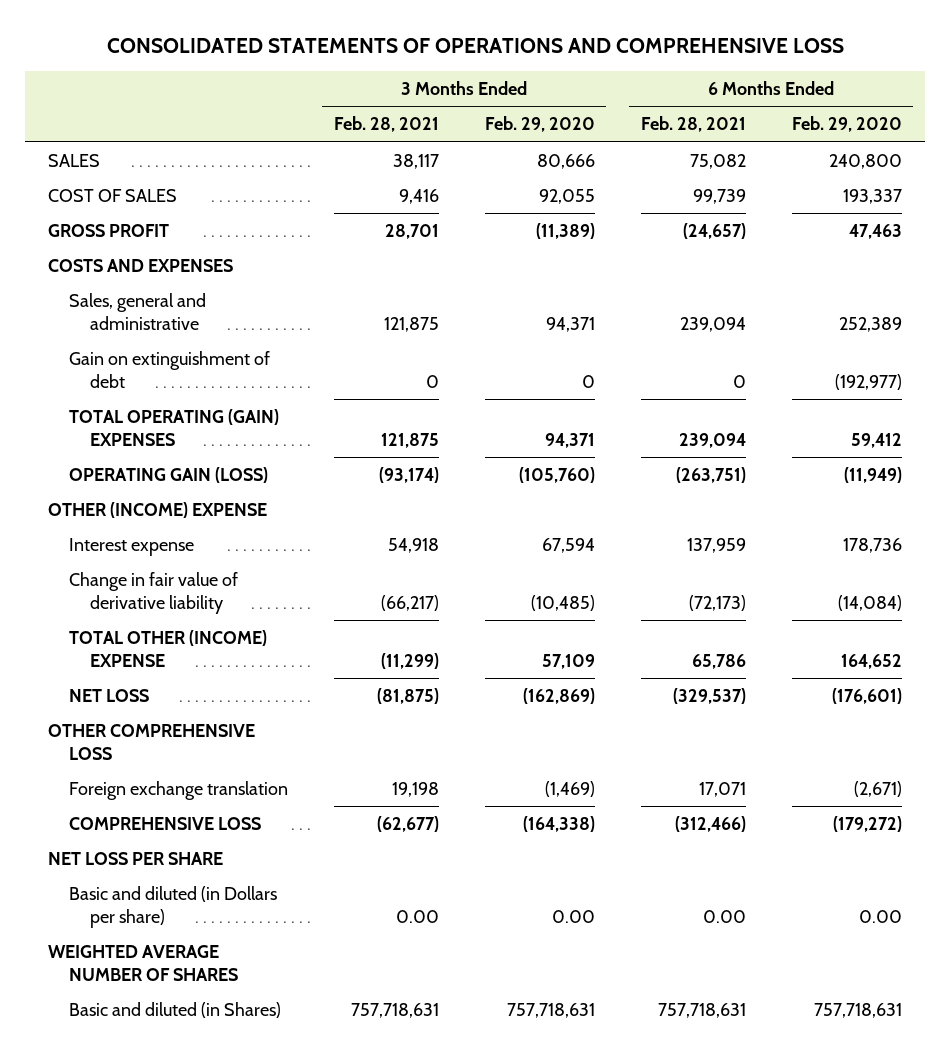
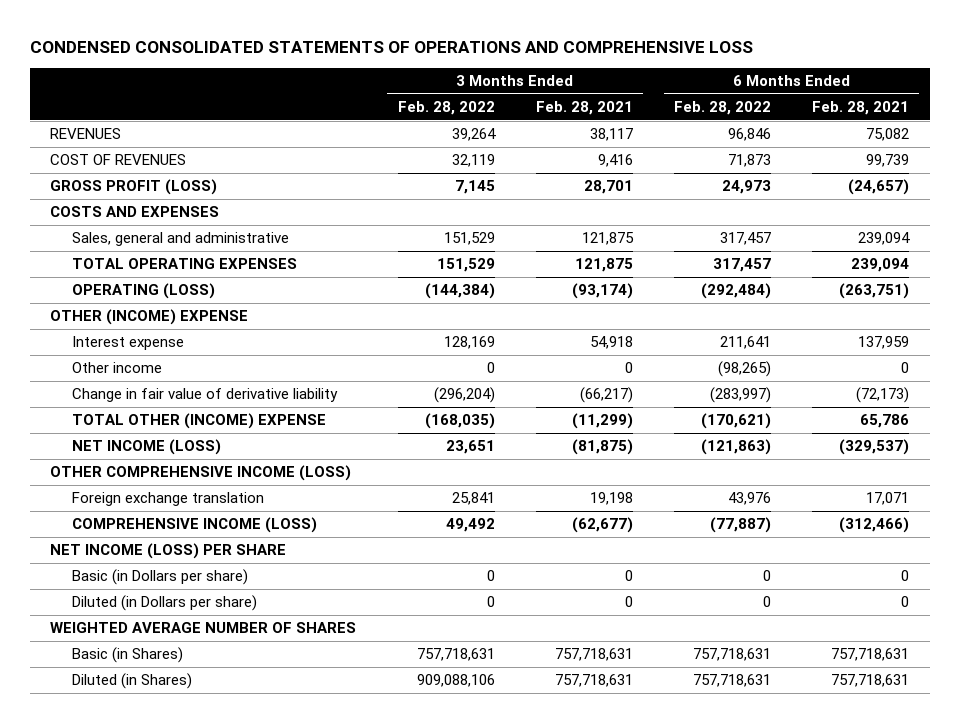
- CONSOLIDATED STATEMENTS OF OPERATIONS AND COMPREHENSIVE LOSS
+ CONDENSED CONSOLIDATED STATEMENTS OF OPERATIONS AND COMPREHENSIVE LOSS
- | 3 Months Ended Feb. 28, 2021 | 3 Months Ended Feb. 29, 2020 | 6 Months Ended Feb. 28, 2021 | 6 Months Ended Feb. 29, 2020
+ | 3 Months Ended Feb. 28, 2022 | 3 Months Ended Feb. 28, 2021 | 6 Months Ended Feb. 28, 2022 | 6 Months Ended Feb. 28, 2021
- SALES | 38,117 | 80,666 | 75,082 | 240,800
- COST OF SALES | 9,416 | 92,055 | 99,739 | 193,337
- GROSS PROFIT | 28,701 | (11,389) | (24,657) | 47,463
+ REVENUES | 39,264 | 38,117 | 96,846 | 75,082
+ COST OF REVENUES | 32,119 | 9,416 | 71,873 | 99,739
+ GROSS PROFIT (LOSS) | 7,145 | 28,701 | 24,973 | (24,657)
- Gain on extinguishment of debt | 0 | 0 | 0 | (192,977)
- TOTAL OPERATING (GAIN) EXPENSES | 121,875 | 94,371 | 239,094 | 59,412
- OPERATING GAIN (LOSS) | (93,174) | (105,760) | (263,751) | (11,949)
+ TOTAL OPERATING EXPENSES | 151,529 | 121,875 | 317,457 | 239,094
+ OPERATING (LOSS) | (144,384) | (93,174) | (292,484) | (263,751)
+ Other income | 0 | 0 | (98,265) | 0
- NET LOSS | (81,875) | (162,869) | (329,537) | (176,601)
- OTHER COMPREHENSIVE LOSS
+ NET INCOME (LOSS) | 23,651 | (81,875) | (121,863) | (329,537)
+ OTHER COMPREHENSIVE INCOME (LOSS)
- COMPREHENSIVE LOSS | (62,677) | (164,338) | (312,466) | (179,272)
- NET LOSS PER SHARE
- Basic and diluted (in Dollars per share) | 0.00 | 0.00 | 0.00 | 0.00
+ COMPREHENSIVE INCOME (LOSS) | 49,492 | (62,677) | (77,887) | (312,466)
+ NET INCOME (LOSS) PER SHARE
+ Basic (in Dollars per share) | 0 | 0 | 0 | 0
+ Diluted (in Dollars per share) | 0 | 0 | 0 | 0
- Basic and diluted (in Shares) | 757,718,631 | 757,718,631 | 757,718,631 | 757,718,631
+ Basic (in Shares) | 757,718,631 | 757,718,631 | 757,718,631 | 757,718,631
+ Diluted (in Shares) | 909,088,106 | 757,718,631 | 757,718,631 | 757,718,631

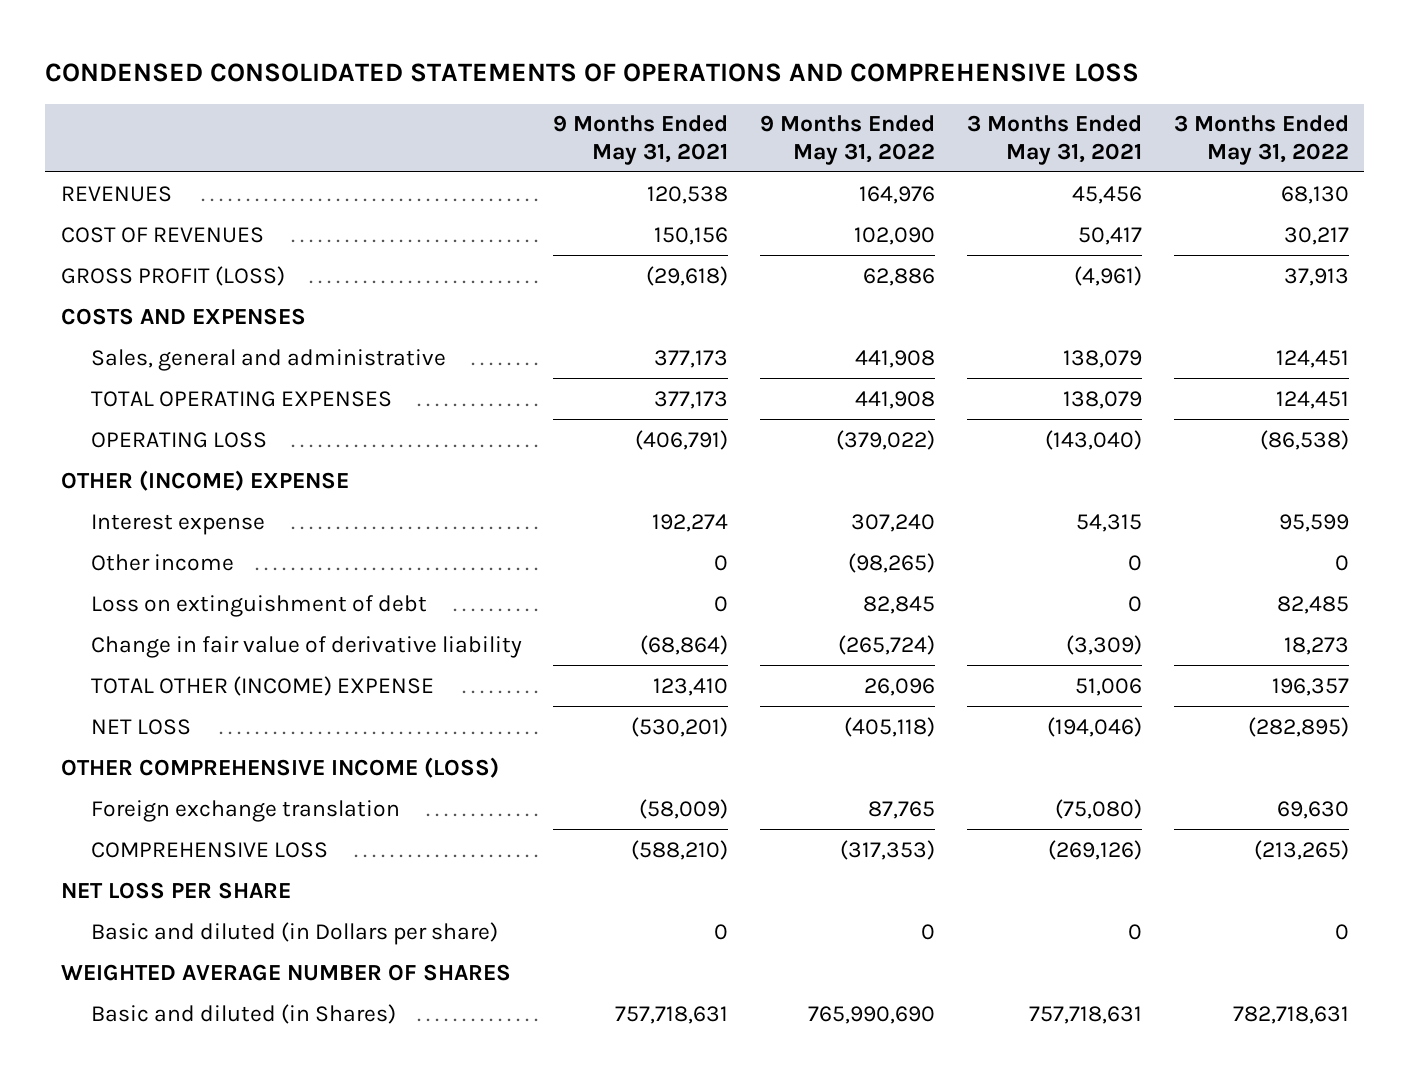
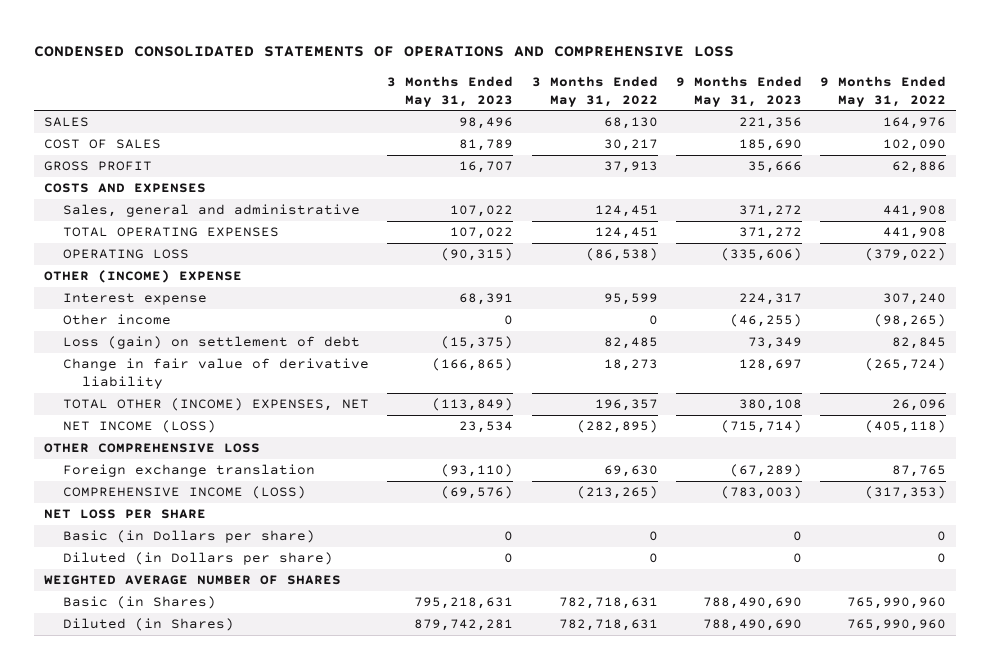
- | 9 Months Ended May 31, 2021 | 9 Months Ended May 31, 2022 | 3 Months Ended May 31, 2021 | 3 Months Ended May 31, 2022
+ | 3 Months Ended May 31, 2023 | 3 Months Ended May 31, 2022 | 9 Months Ended May 31, 2023 | 9 Months Ended May 31, 2022
- REVENUES | 120,538 | 164,976 | 45,456 | 68,130
- COST OF REVENUES | 150,156 | 102,090 | 50,417 | 30,217
- GROSS PROFIT (LOSS) | (29,618) | 62,886 | (4,961) | 37,913
+ SALES | 98,496 | 68,130 | 221,356 | 164,976
+ COST OF SALES | 81,789 | 30,217 | 185,690 | 102,090
+ GROSS PROFIT | 16,707 | 37,913 | 35,666 | 62,886
- Loss on extinguishment of debt | 0 | 82,845 | 0 | 82,485
+ Loss (gain) on settlement of debt | (15,375) | 82,485 | 73,349 | 82,845
- TOTAL OTHER (INCOME) EXPENSE | 123,410 | 26,096 | 51,006 | 196,357
- NET LOSS | (530,201) | (405,118) | (194,046) | (282,895)
- OTHER COMPREHENSIVE INCOME (LOSS)
+ TOTAL OTHER (INCOME) EXPENSES, NET | (113,849) | 196,357 | 380,108 | 26,096
+ NET INCOME (LOSS) | 23,534 | (282,895) | (715,714) | (405,118)
+ OTHER COMPREHENSIVE LOSS
- COMPREHENSIVE LOSS | (588,210) | (317,353) | (269,126) | (213,265)
+ COMPREHENSIVE INCOME (LOSS) | (69,576) | (213,265) | (783,003) | (317,353)
- Basic and diluted (in Dollars per share) | 0 | 0 | 0 | 0
+ Basic (in Dollars per share) | 0 | 0 | 0 | 0
+ Diluted (in Dollars per share) | 0 | 0 | 0 | 0
- Basic and diluted (in Shares) | 757,718,631 | 765,990,690 | 757,718,631 | 782,718,631
+ Basic (in Shares) | 795,218,631 | 782,718,631 | 788,490,690 | 765,990,960
+ Diluted (in Shares) | 879,742,281 | 782,718,631 | 788,490,690 | 765,990,960

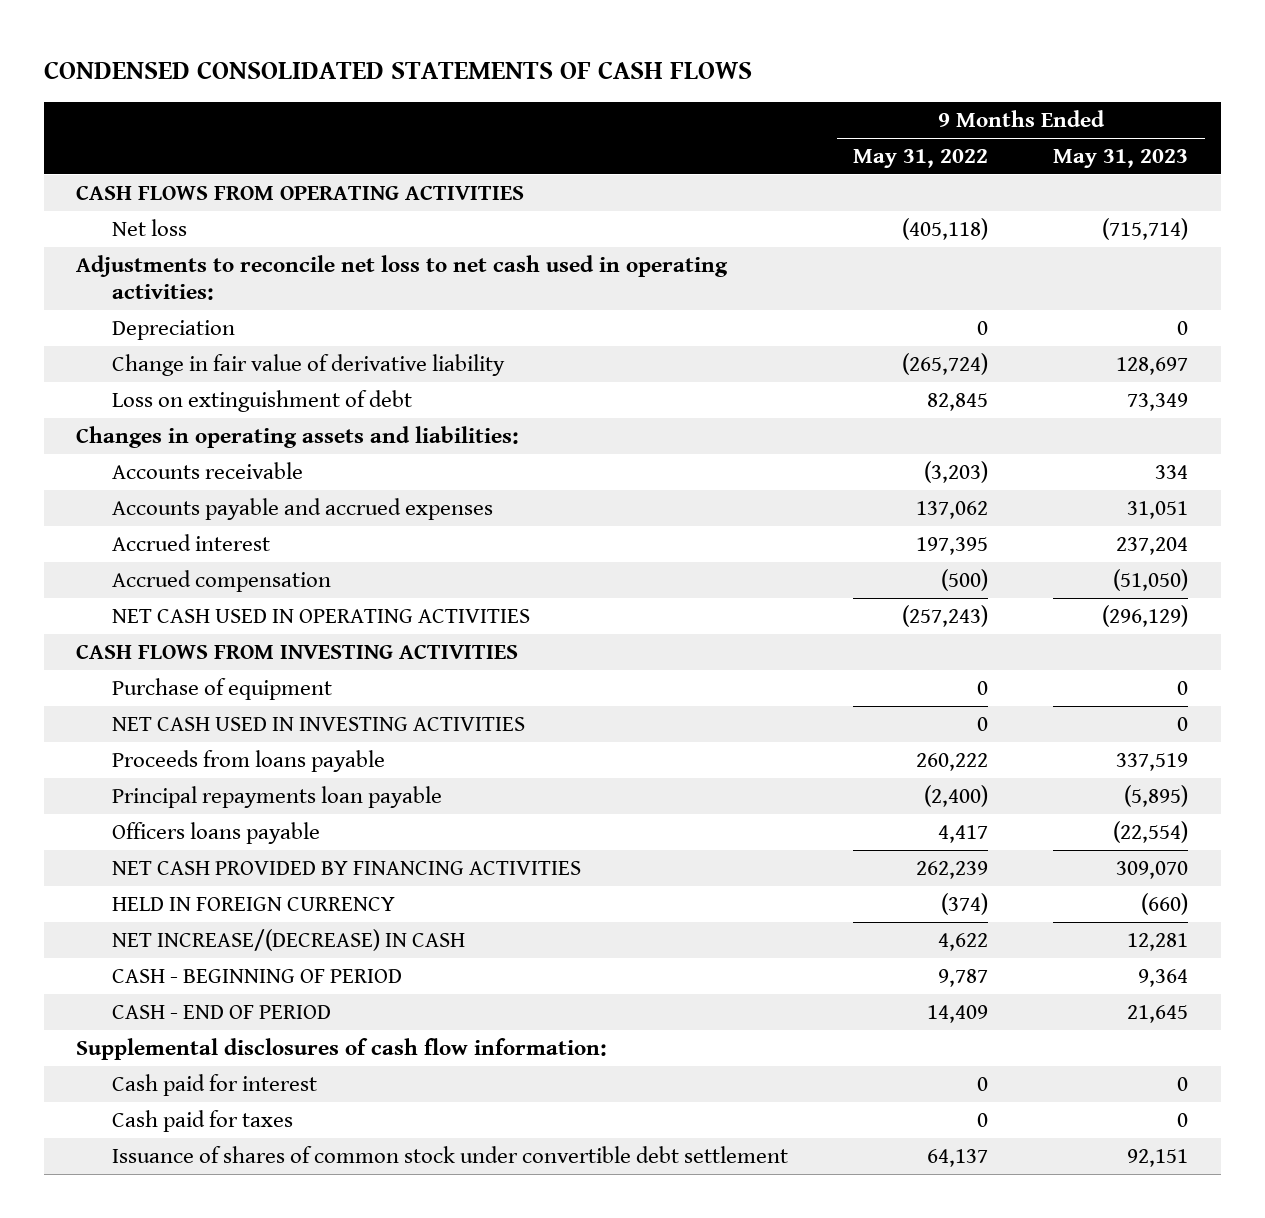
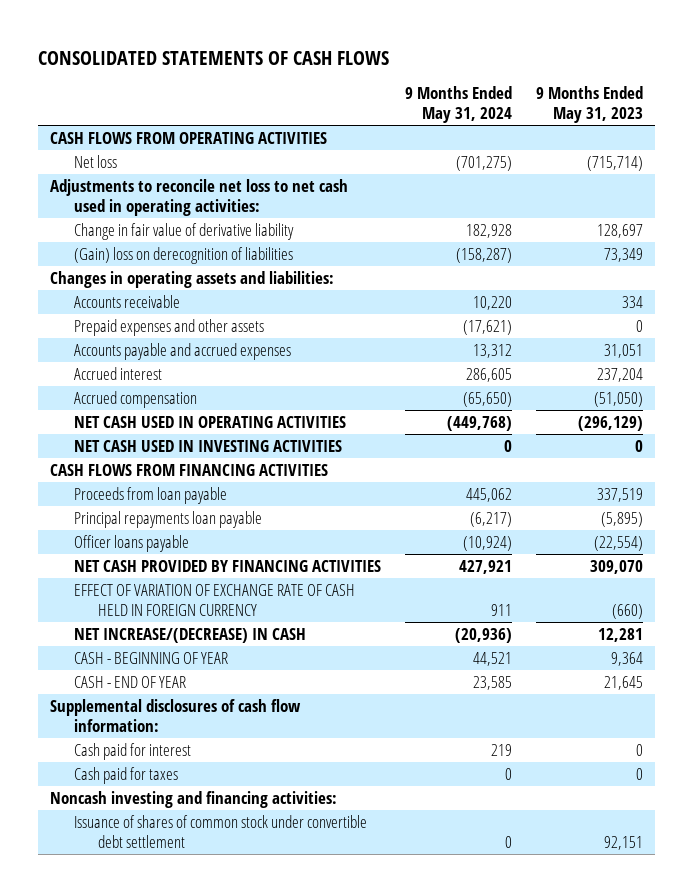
- CONDENSED CONSOLIDATED STATEMENTS OF CASH FLOWS
+ CONSOLIDATED STATEMENTS OF CASH FLOWS
- | 9 Months Ended May 31, 2022 | 9 Months Ended May 31, 2023
+ | 9 Months Ended May 31, 2024 | 9 Months Ended May 31, 2023
- Depreciation | 0 | 0
- Loss on extinguishment of debt | 82,845 | 73,349
+ (Gain) loss on derecognition of liabilities | (158,287) | 73,349
+ Prepaid expenses and other assets | (17,621) | 0
- CASH FLOWS FROM INVESTING ACTIVITIES
- Purchase of equipment | 0 | 0
- Proceeds from loans payable | 260,222 | 337,519
+ CASH FLOWS FROM FINANCING ACTIVITIES
+ Proceeds from loan payable | 445,062 | 337,519
- Officers loans payable | 4,417 | (22,554)
+ Officer loans payable | (10,924) | (22,554)
- HELD IN FOREIGN CURRENCY | (374) | (660)
+ EFFECT OF VARIATION OF EXCHANGE RATE OF CASH HELD IN FOREIGN CURRENCY | 911 | (660)
- CASH - BEGINNING OF PERIOD | 9,787 | 9,364
- CASH - END OF PERIOD | 14,409 | 21,645
+ CASH - BEGINNING OF YEAR | 44,521 | 9,364
+ CASH - END OF YEAR | 23,585 | 21,645
+ Noncash investing and financing activities:

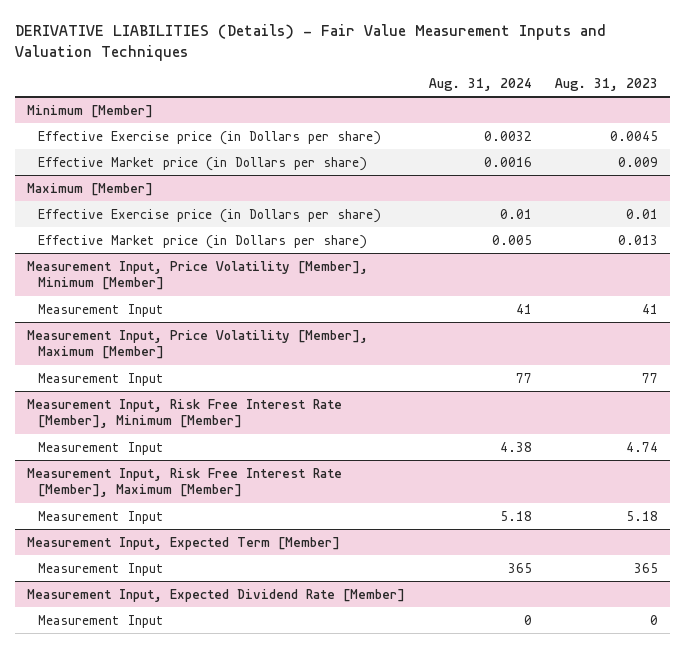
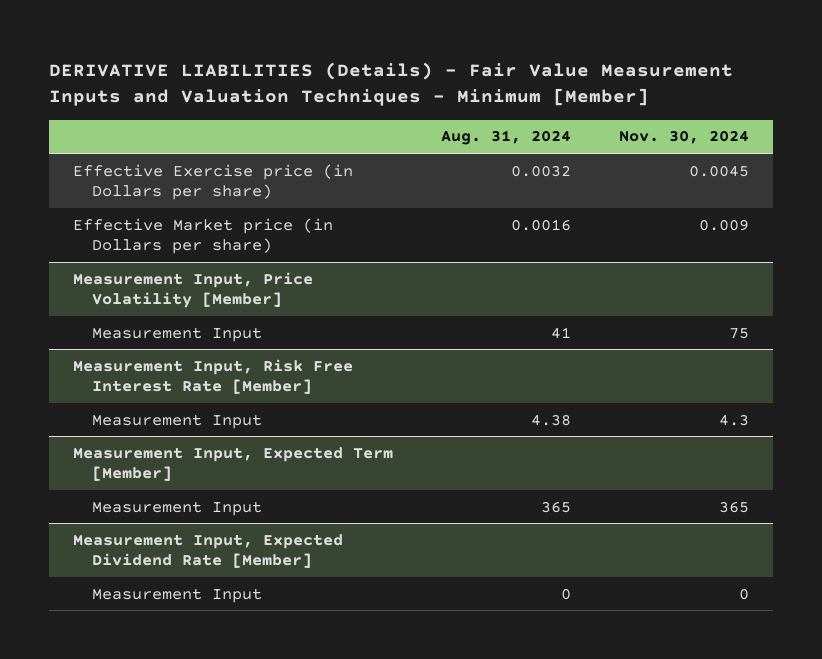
- DERIVATIVE LIABILITIES (Details) - Fair Value Measurement Inputs and Valuation Techniques
+ DERIVATIVE LIABILITIES (Details) - Fair Value Measurement Inputs and Valuation Techniques - Minimum [Member]
- | Aug. 31, 2024 | Aug. 31, 2023
+ | Aug. 31, 2024 | Nov. 30, 2024
- Minimum [Member]
- Maximum [Member]
- Effective Exercise price (in Dollars per share) | 0.01 | 0.01
- Effective Market price (in Dollars per share) | 0.005 | 0.013
- Measurement Input, Price Volatility [Member], Minimum [Member]
+ Measurement Input, Price Volatility [Member]
- Measurement Input, Price Volatility [Member], Maximum [Member]
- Measurement Input | 77 | 77
- Measurement Input, Risk Free Interest Rate [Member], Minimum [Member]
+ Measurement Input, Risk Free Interest Rate [Member]
- Measurement Input, Risk Free Interest Rate [Member], Maximum [Member]
- Measurement Input | 5.18 | 5.18

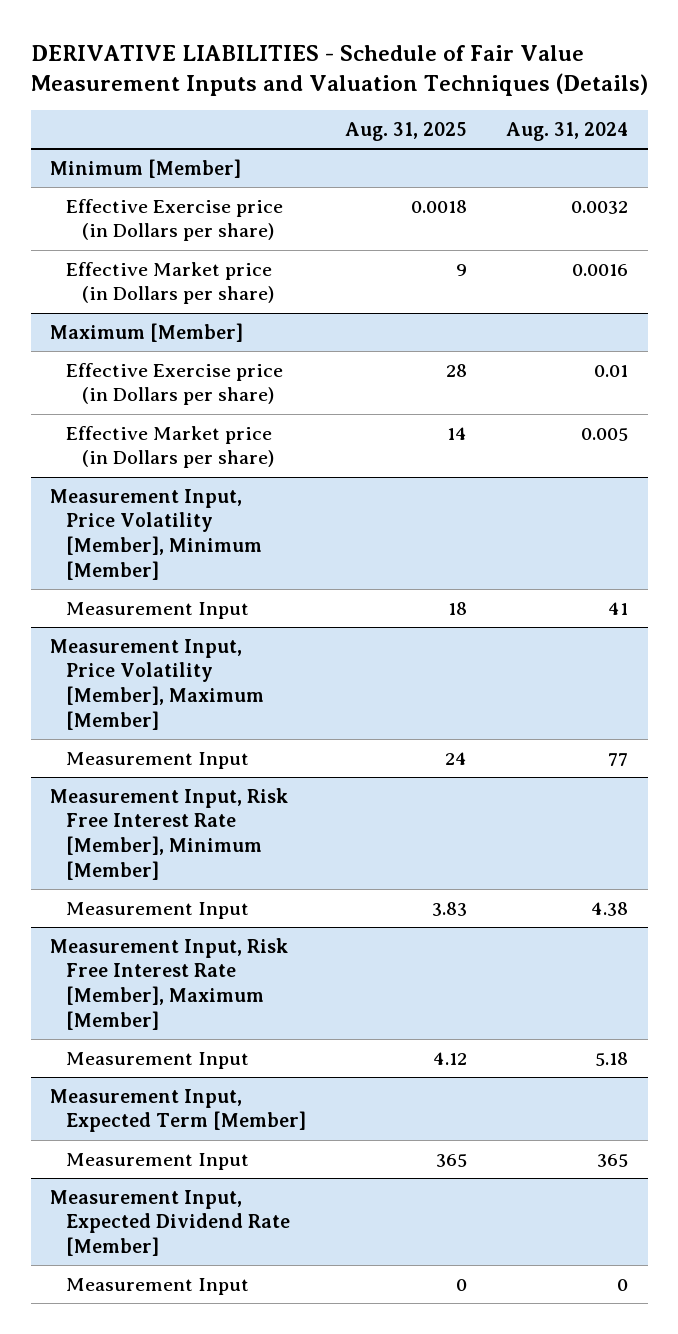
- DERIVATIVE LIABILITIES (Details) - Fair Value Measurement Inputs and Valuation Techniques - Minimum [Member]
+ DERIVATIVE LIABILITIES - Schedule of Fair Value Measurement Inputs and Valuation Techniques (Details)
- | Aug. 31, 2024 | Nov. 30, 2024
+ | Aug. 31, 2025 | Aug. 31, 2024
+ Minimum [Member]
- Measurement Input, Price Volatility [Member]
+ Maximum [Member]
+ Effective Exercise price (in Dollars per share) | 28 | 0.01
+ Effective Market price (in Dollars per share) | 14 | 0.005
+ Measurement Input, Price Volatility [Member], Minimum [Member]
- Measurement Input, Risk Free Interest Rate [Member]
+ Measurement Input, Price Volatility [Member], Maximum [Member]
+ Measurement Input | 24 | 77
+ Measurement Input, Risk Free Interest Rate [Member], Minimum [Member]
+ Measurement Input, Risk Free Interest Rate [Member], Maximum [Member]
+ Measurement Input | 4.12 | 5.18

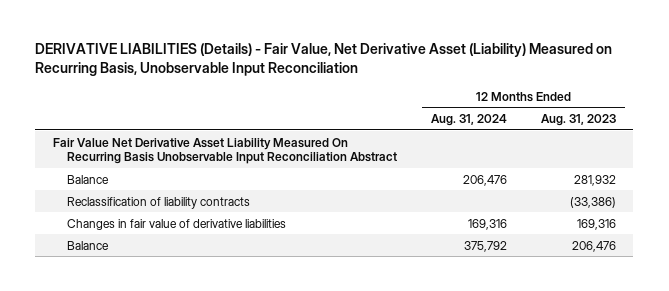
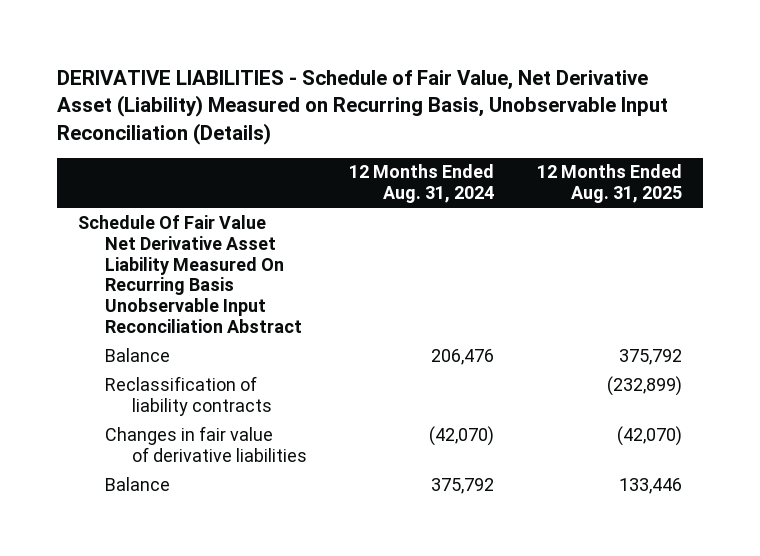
- DERIVATIVE LIABILITIES (Details) - Fair Value, Net Derivative Asset (Liability) Measured on Recurring Basis, Unobservable Input Reconciliation
+ DERIVATIVE LIABILITIES - Schedule of Fair Value, Net Derivative Asset (Liability) Measured on Recurring Basis, Unobservable Input Reconciliation (Details)
- | 12 Months Ended Aug. 31, 2024 | 12 Months Ended Aug. 31, 2023
+ | 12 Months Ended Aug. 31, 2024 | 12 Months Ended Aug. 31, 2025
- Fair Value Net Derivative Asset Liability Measured On Recurring Basis Unobservable Input Reconciliation Abstract
+ Schedule Of Fair Value Net Derivative Asset Liability Measured On Recurring Basis Unobservable Input Reconciliation Abstract
- Changes in fair value of derivative liabilities | 169,316 | 169,316
+ Changes in fair value of derivative liabilities | (42,070) | (42,070)

